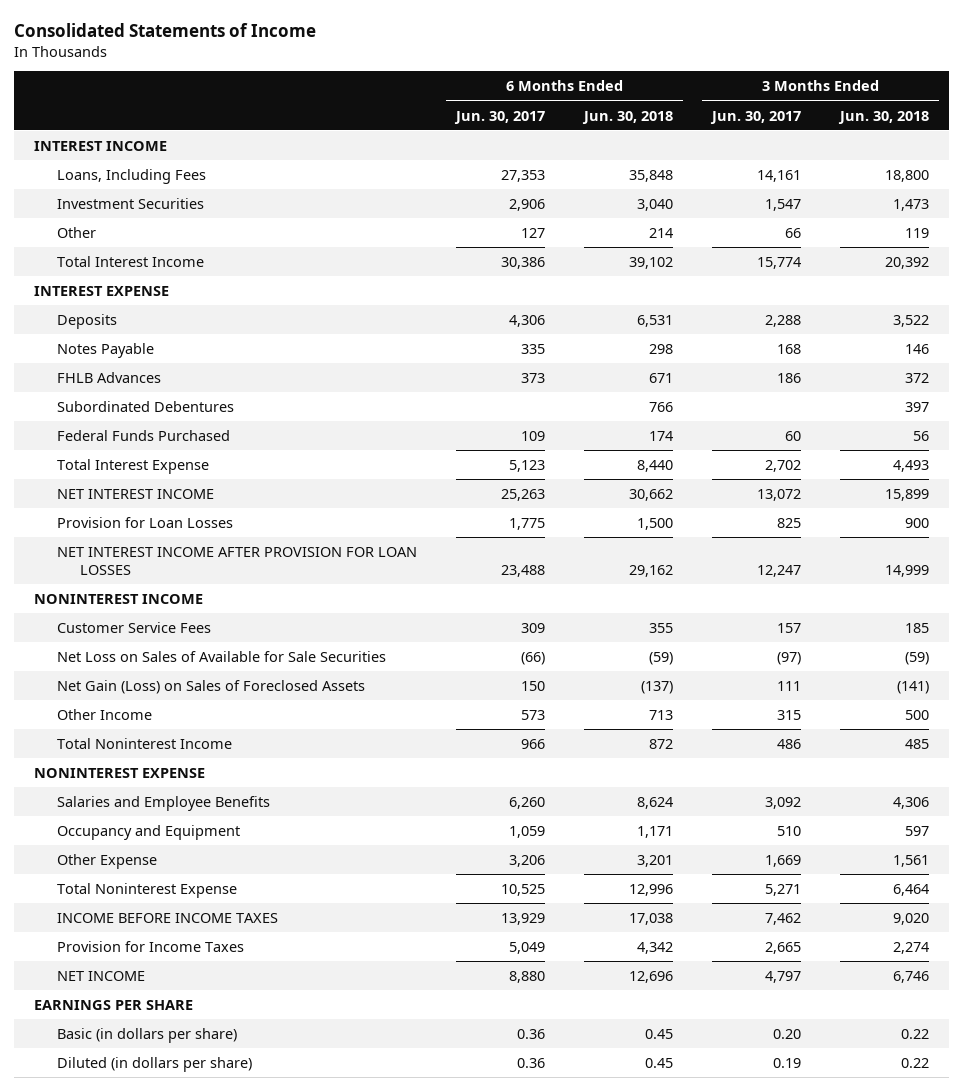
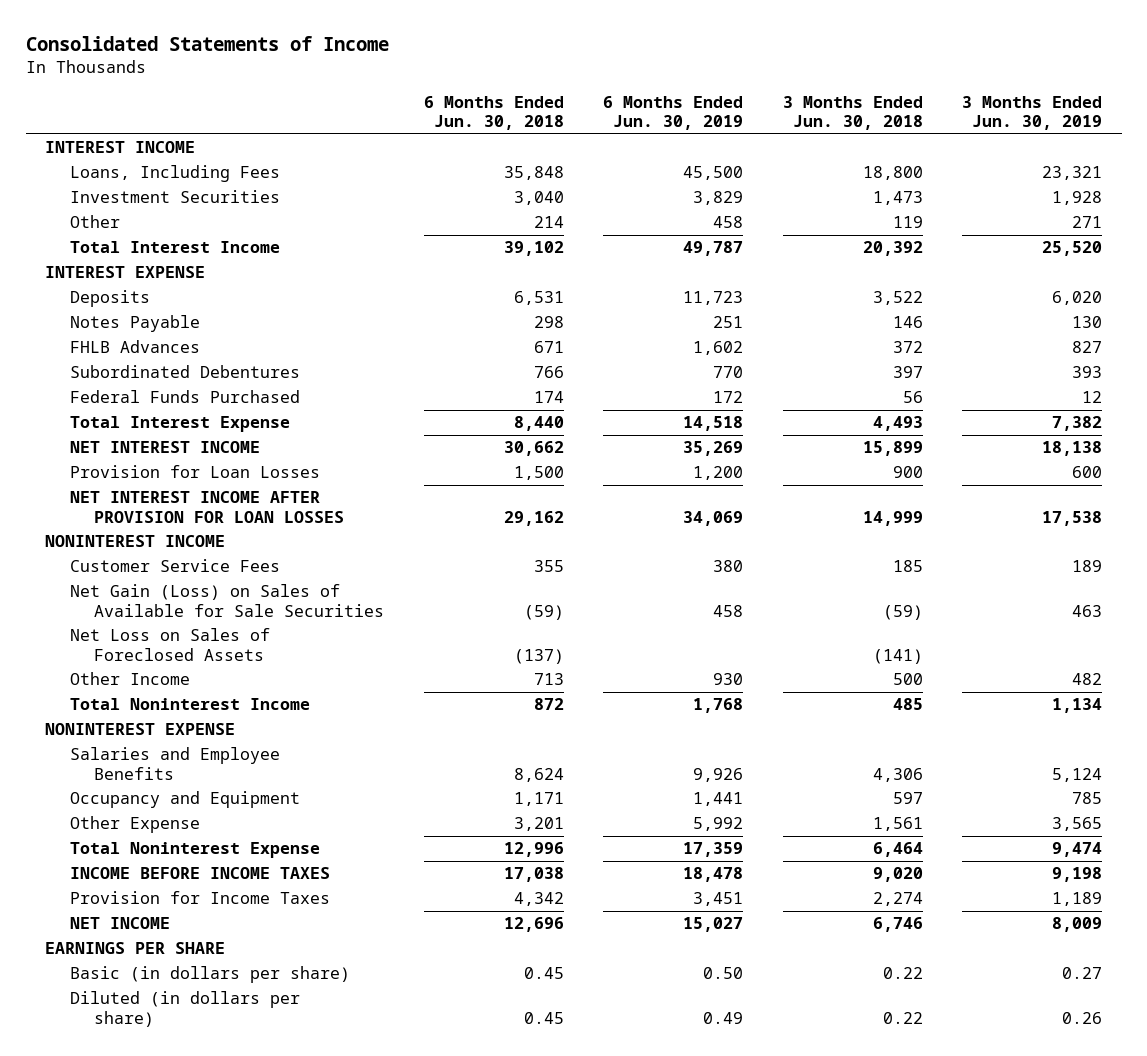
- | 6 Months Ended Jun. 30, 2017 | 6 Months Ended Jun. 30, 2018 | 3 Months Ended Jun. 30, 2017 | 3 Months Ended Jun. 30, 2018
+ | 6 Months Ended Jun. 30, 2018 | 6 Months Ended Jun. 30, 2019 | 3 Months Ended Jun. 30, 2018 | 3 Months Ended Jun. 30, 2019
- Net Loss on Sales of Available for Sale Securities | (66) | (59) | (97) | (59)
- Net Gain (Loss) on Sales of Foreclosed Assets | 150 | (137) | 111 | (141)
+ Net Gain (Loss) on Sales of Available for Sale Securities | (59) | 458 | (59) | 463
+ Net Loss on Sales of Foreclosed Assets | (137) | | (141) |

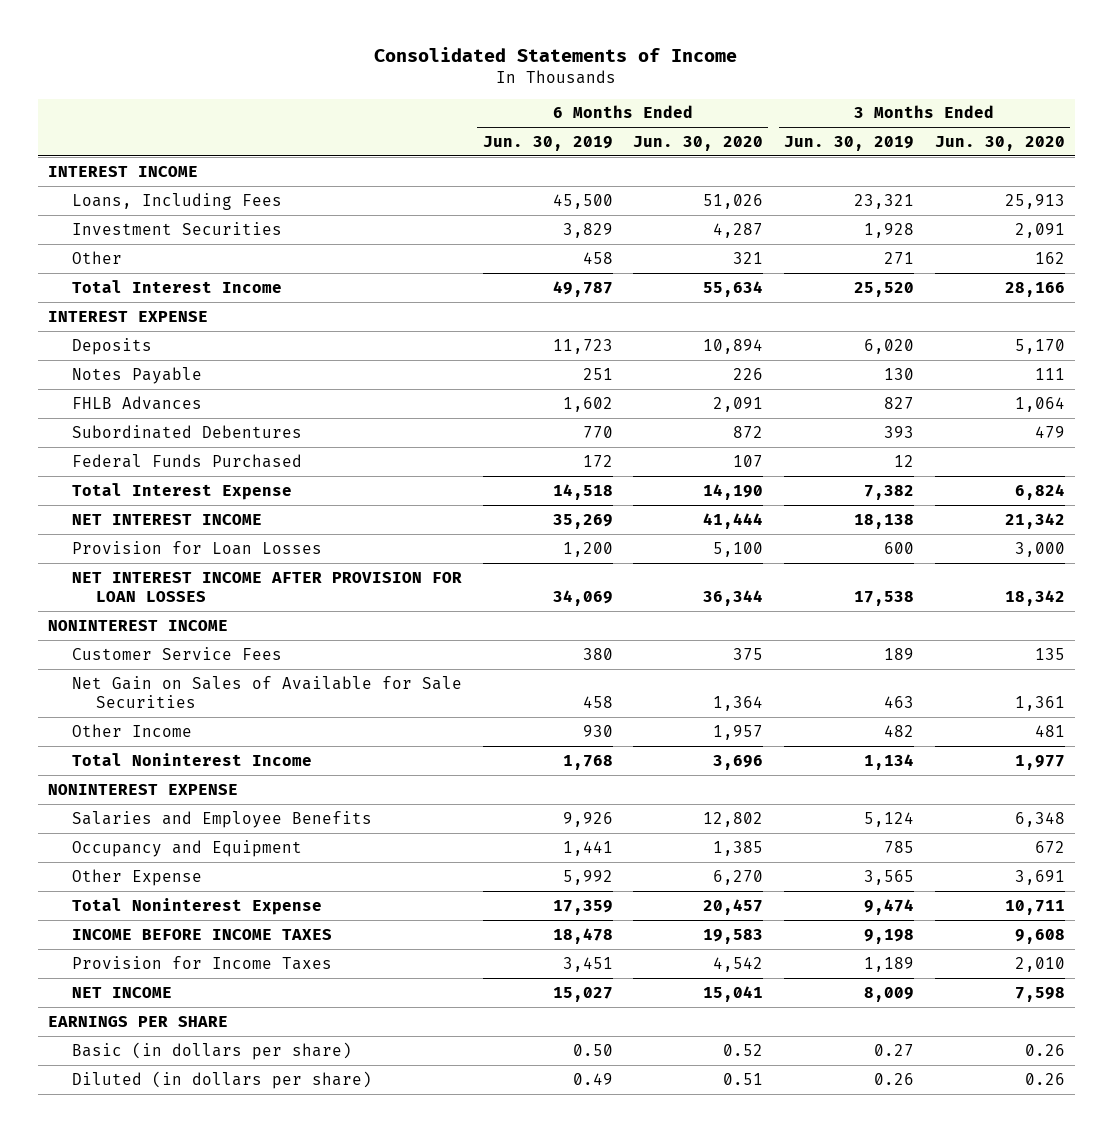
- | 6 Months Ended Jun. 30, 2018 | 6 Months Ended Jun. 30, 2019 | 3 Months Ended Jun. 30, 2018 | 3 Months Ended Jun. 30, 2019
+ | 6 Months Ended Jun. 30, 2019 | 6 Months Ended Jun. 30, 2020 | 3 Months Ended Jun. 30, 2019 | 3 Months Ended Jun. 30, 2020
- Net Gain (Loss) on Sales of Available for Sale Securities | (59) | 458 | (59) | 463
- Net Loss on Sales of Foreclosed Assets | (137) | | (141) |
+ Net Gain on Sales of Available for Sale Securities | 458 | 1,364 | 463 | 1,361

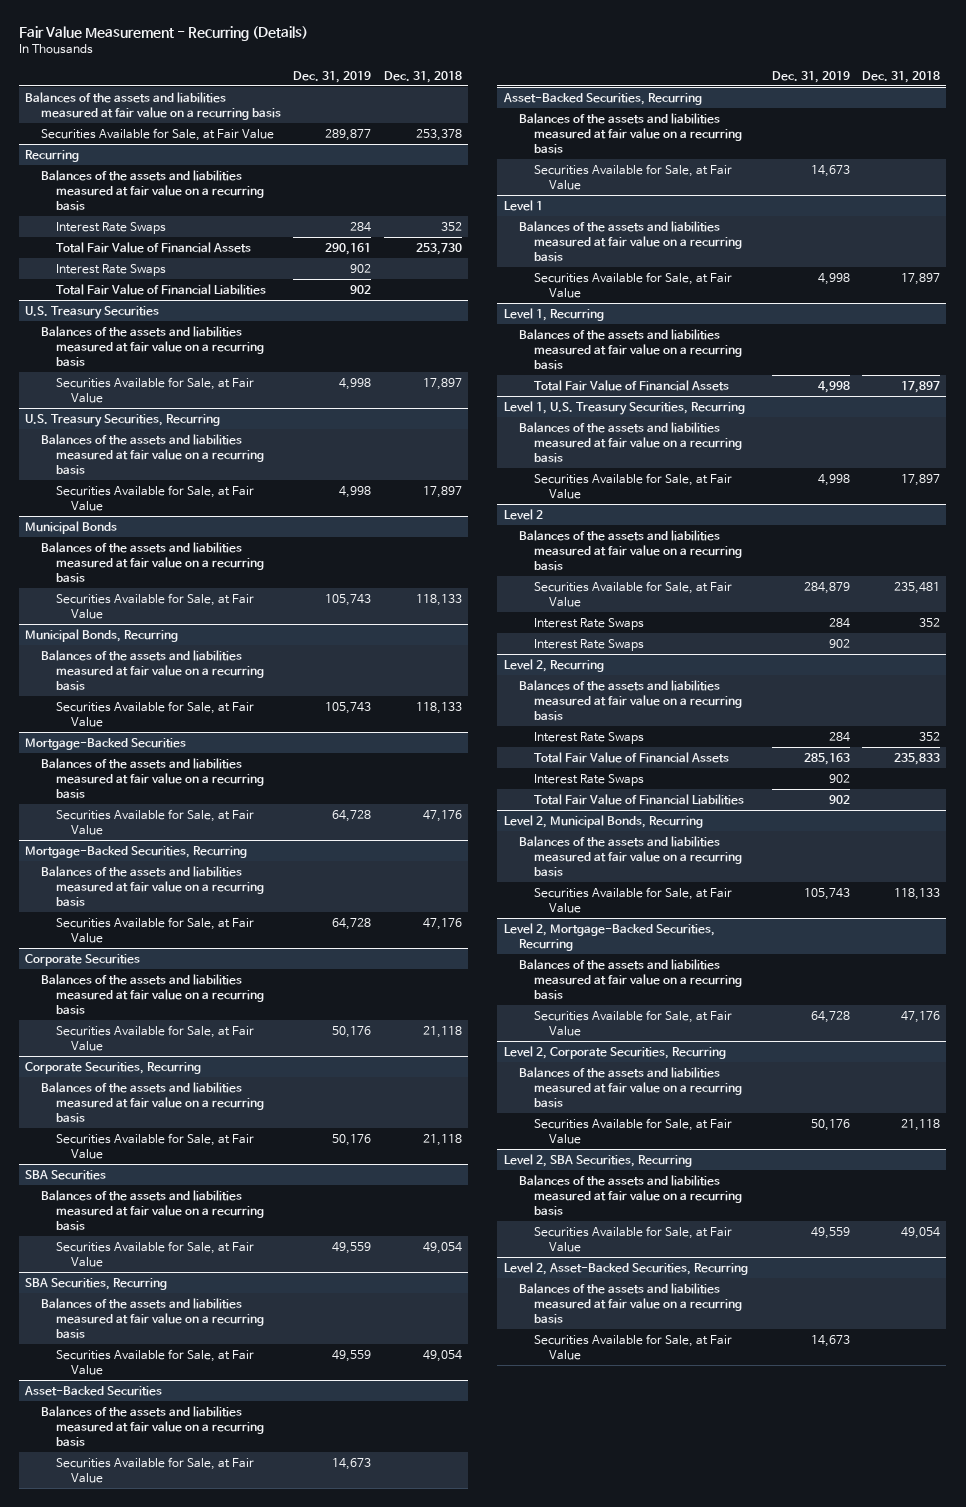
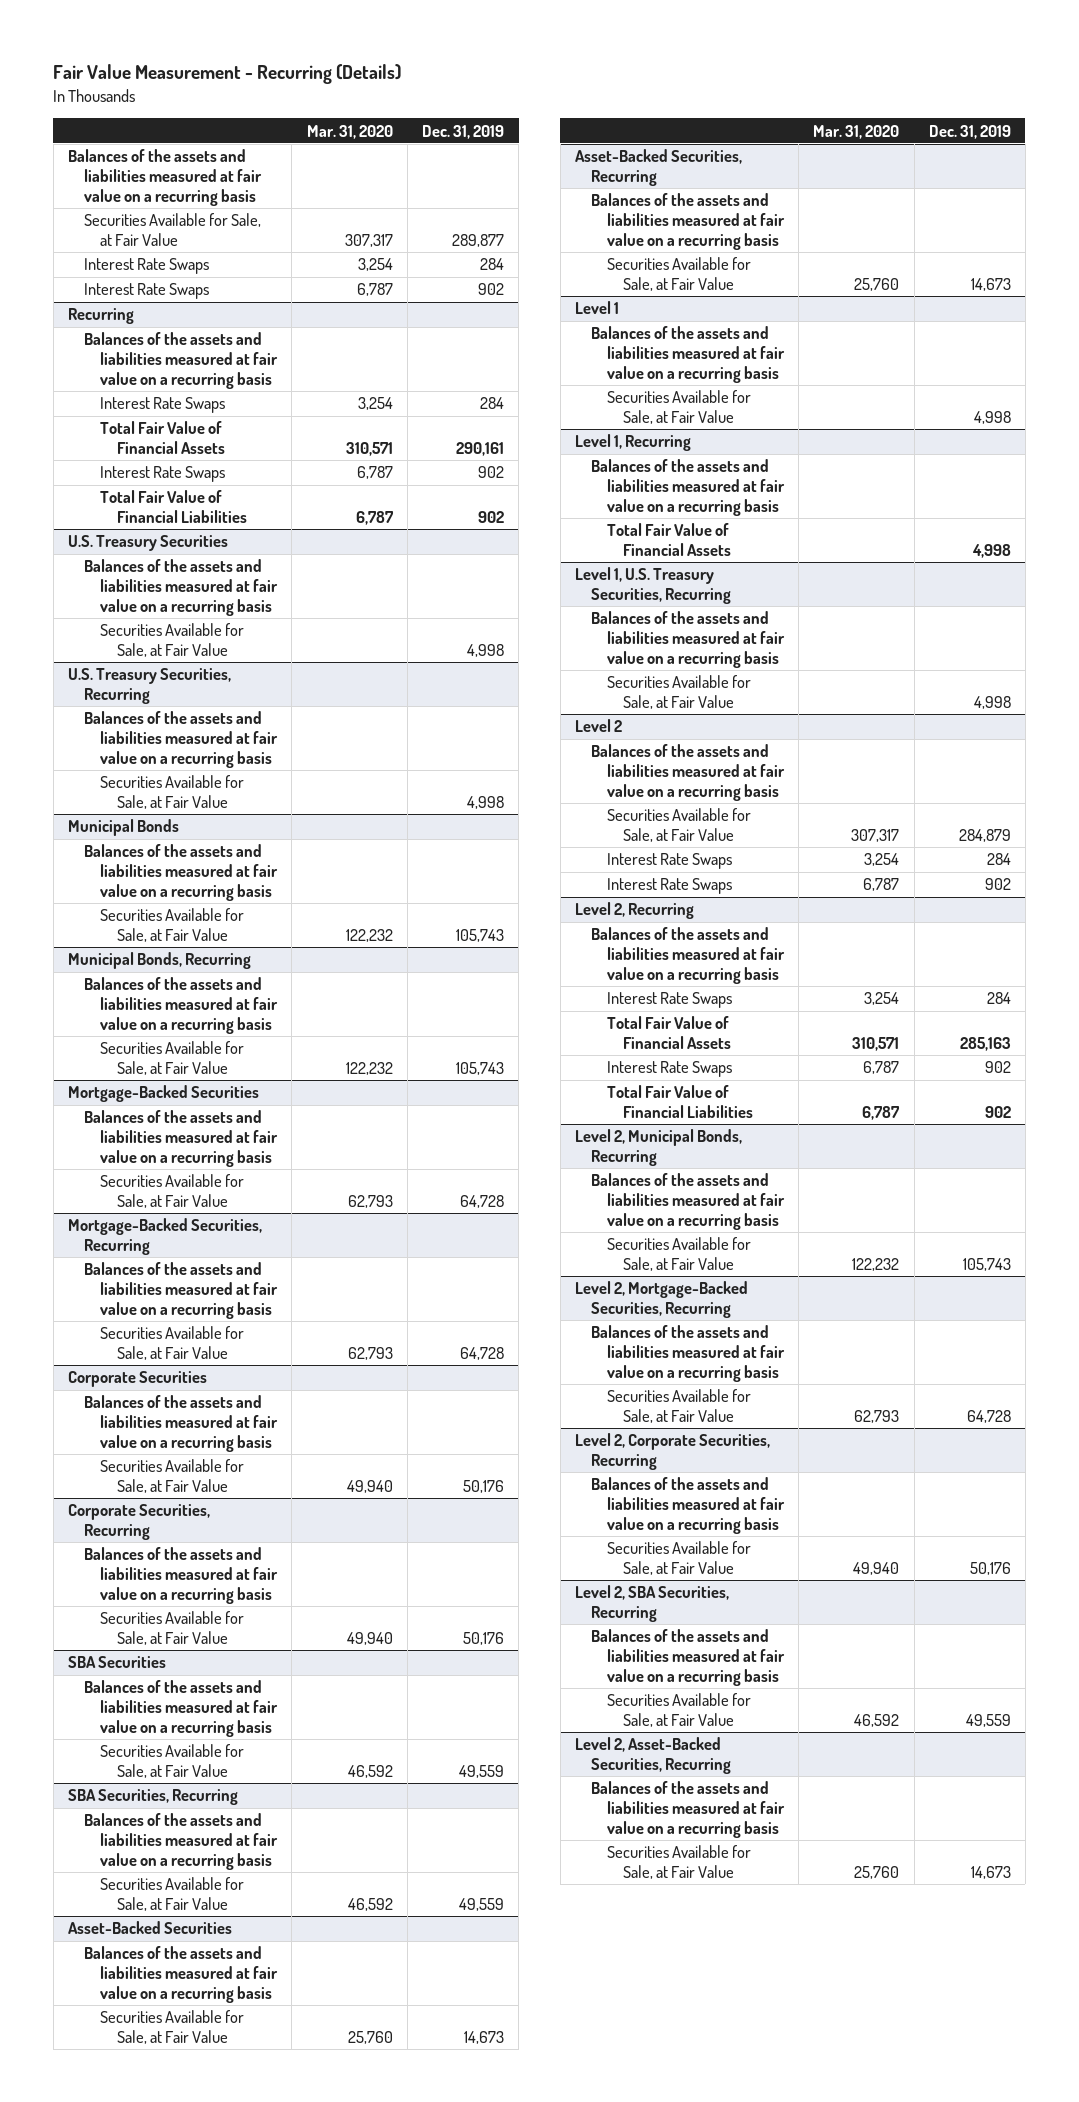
- | Dec. 31, 2019 | Dec. 31, 2018
+ | Mar. 31, 2020 | Dec. 31, 2019
+ Interest Rate Swaps | 3,254 | 284
+ Interest Rate Swaps | 6,787 | 902

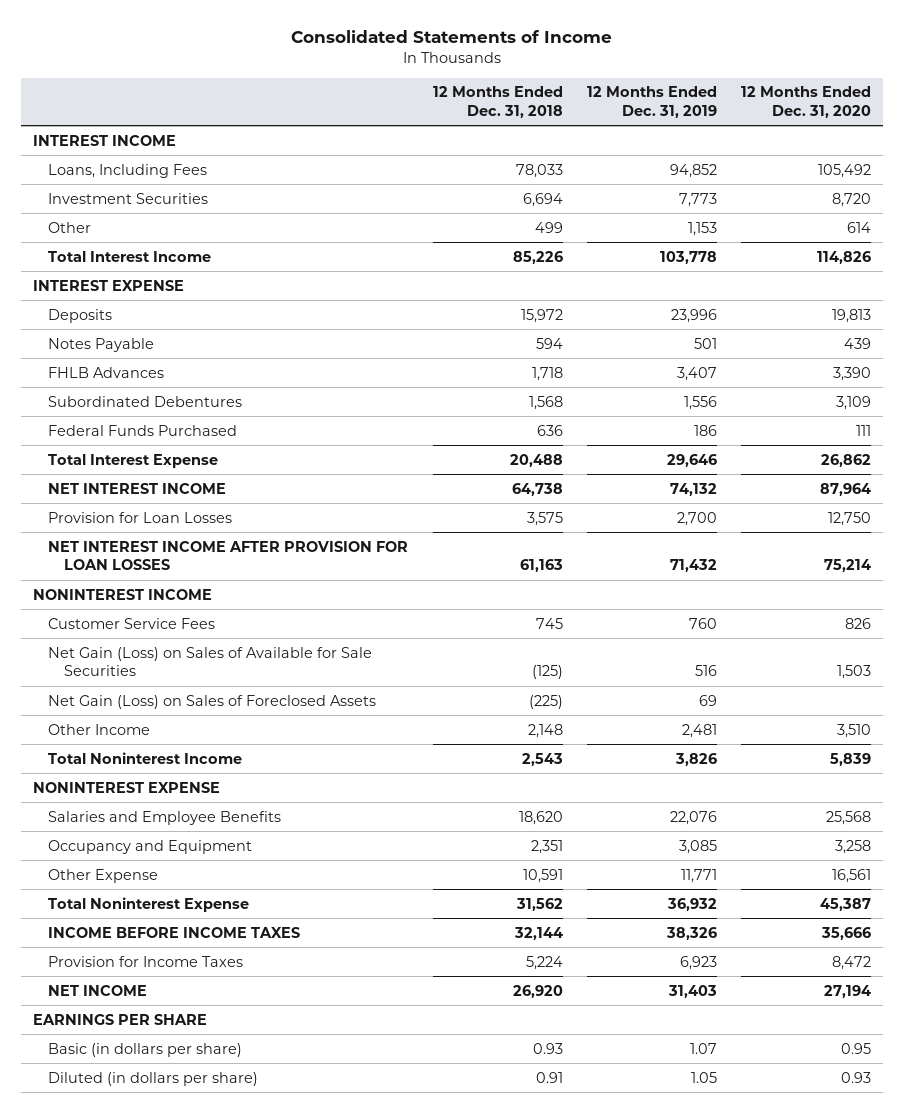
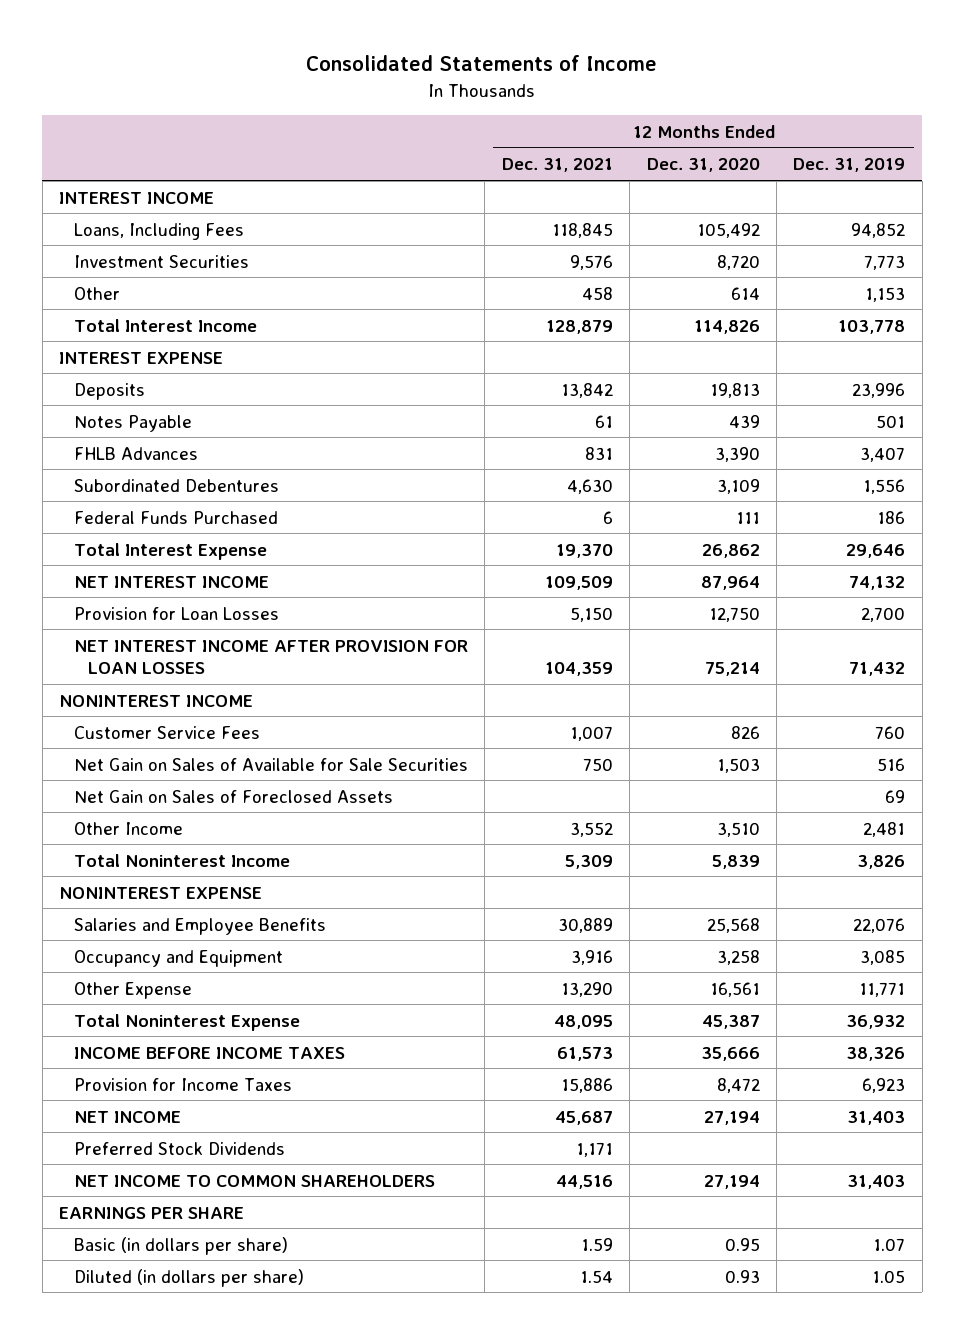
- | 12 Months Ended Dec. 31, 2018 | 12 Months Ended Dec. 31, 2019 | 12 Months Ended Dec. 31, 2020
+ | 12 Months Ended Dec. 31, 2021 | 12 Months Ended Dec. 31, 2020 | 12 Months Ended Dec. 31, 2019
- Net Gain (Loss) on Sales of Available for Sale Securities | (125) | 516 | 1,503
- Net Gain (Loss) on Sales of Foreclosed Assets | (225) | 69 |
+ Net Gain on Sales of Available for Sale Securities | 750 | 1,503 | 516
+ Net Gain on Sales of Foreclosed Assets | | | 69
+ Preferred Stock Dividends | 1,171 | |
+ NET INCOME TO COMMON SHAREHOLDERS | 44,516 | 27,194 | 31,403

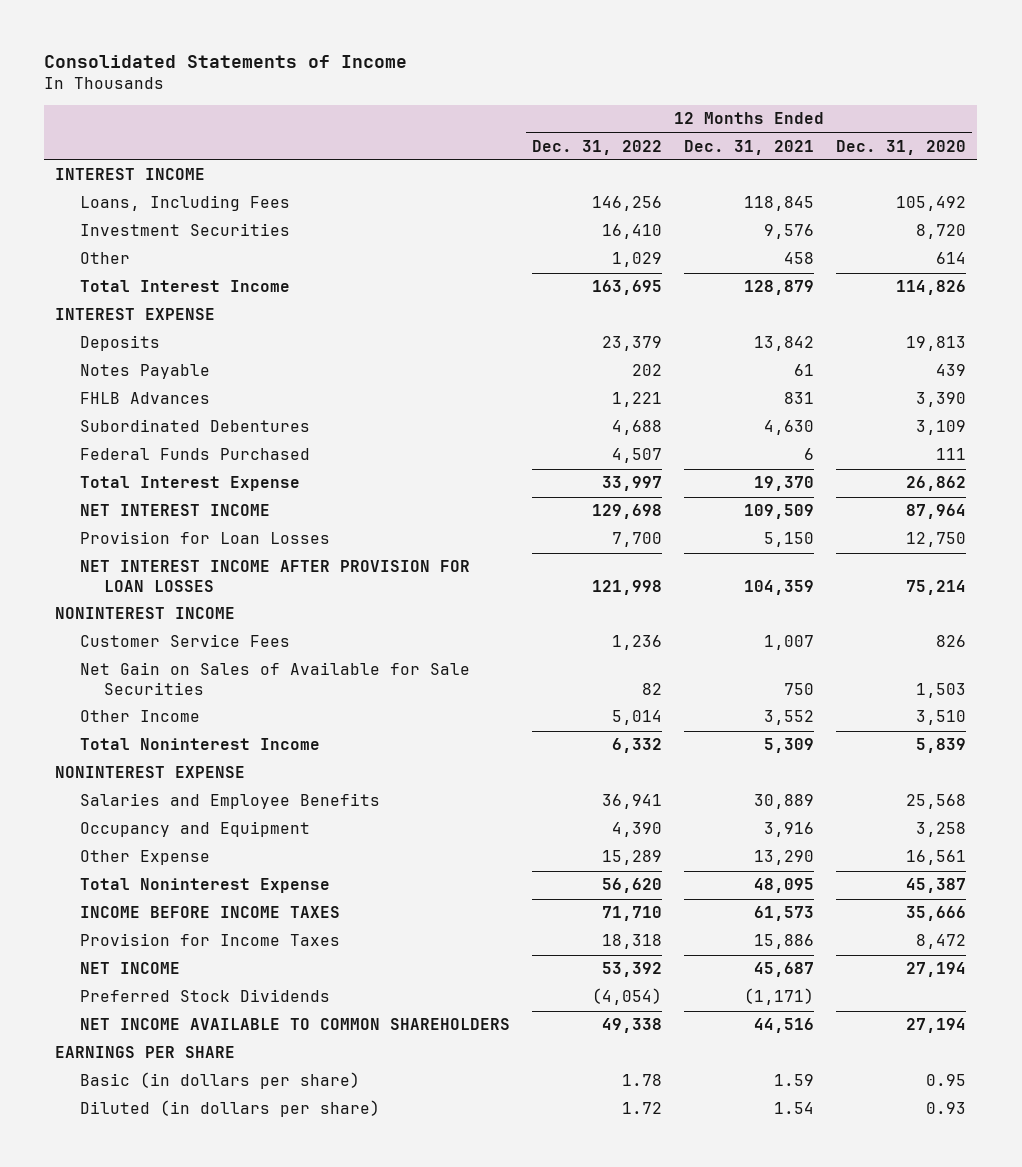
- | 12 Months Ended Dec. 31, 2021 | 12 Months Ended Dec. 31, 2020 | 12 Months Ended Dec. 31, 2019
+ | 12 Months Ended Dec. 31, 2022 | 12 Months Ended Dec. 31, 2021 | 12 Months Ended Dec. 31, 2020
- Net Gain on Sales of Foreclosed Assets | | | 69
- Preferred Stock Dividends | 1,171 | |
- NET INCOME TO COMMON SHAREHOLDERS | 44,516 | 27,194 | 31,403
+ Preferred Stock Dividends | (4,054) | (1,171) |
+ NET INCOME AVAILABLE TO COMMON SHAREHOLDERS | 49,338 | 44,516 | 27,194

